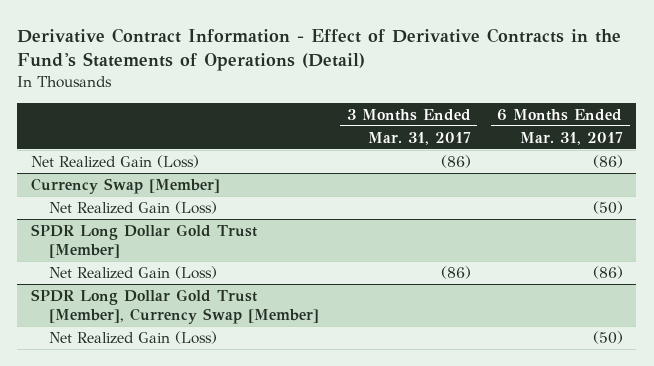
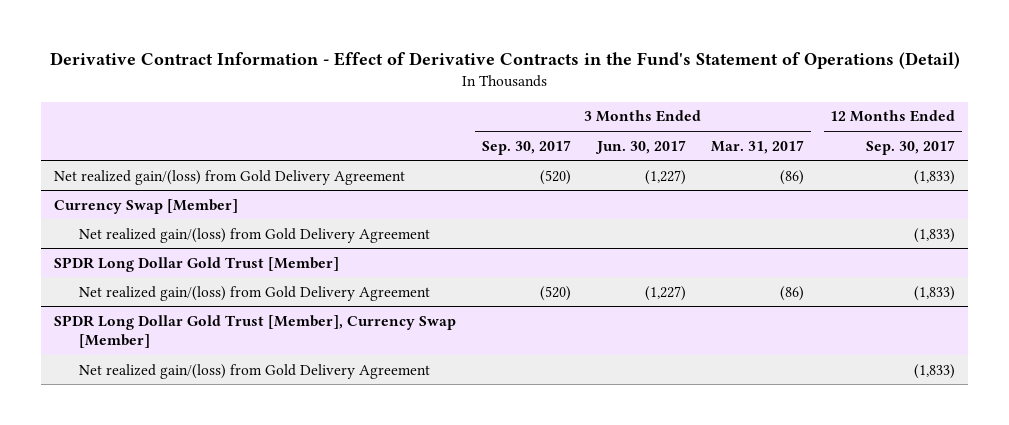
- Derivative Contract Information - Effect of Derivative Contracts in the Fund's Statements of Operations (Detail)
+ Derivative Contract Information - Effect of Derivative Contracts in the Fund's Statement of Operations (Detail)
- | 3 Months Ended Mar. 31, 2017 | 6 Months Ended Mar. 31, 2017
+ | 3 Months Ended Sep. 30, 2017 | 3 Months Ended Jun. 30, 2017 | 3 Months Ended Mar. 31, 2017 | 12 Months Ended Sep. 30, 2017
- Net Realized Gain (Loss) | (86) | (86)
+ Net realized gain/(loss) from Gold Delivery Agreement | (520) | (1,227) | (86) | (1,833)
@ Currency Swap [Member]
- Net Realized Gain (Loss) | | (50)
+ Net realized gain/(loss) from Gold Delivery Agreement | | | | (1,833)
@ SPDR Long Dollar Gold Trust [Member]
- Net Realized Gain (Loss) | (86) | (86)
+ Net realized gain/(loss) from Gold Delivery Agreement | (520) | (1,227) | (86) | (1,833)
@ SPDR Long Dollar Gold Trust [Member], Currency Swap [Member]
- Net Realized Gain (Loss) | | (50)
+ Net realized gain/(loss) from Gold Delivery Agreement | | | | (1,833)

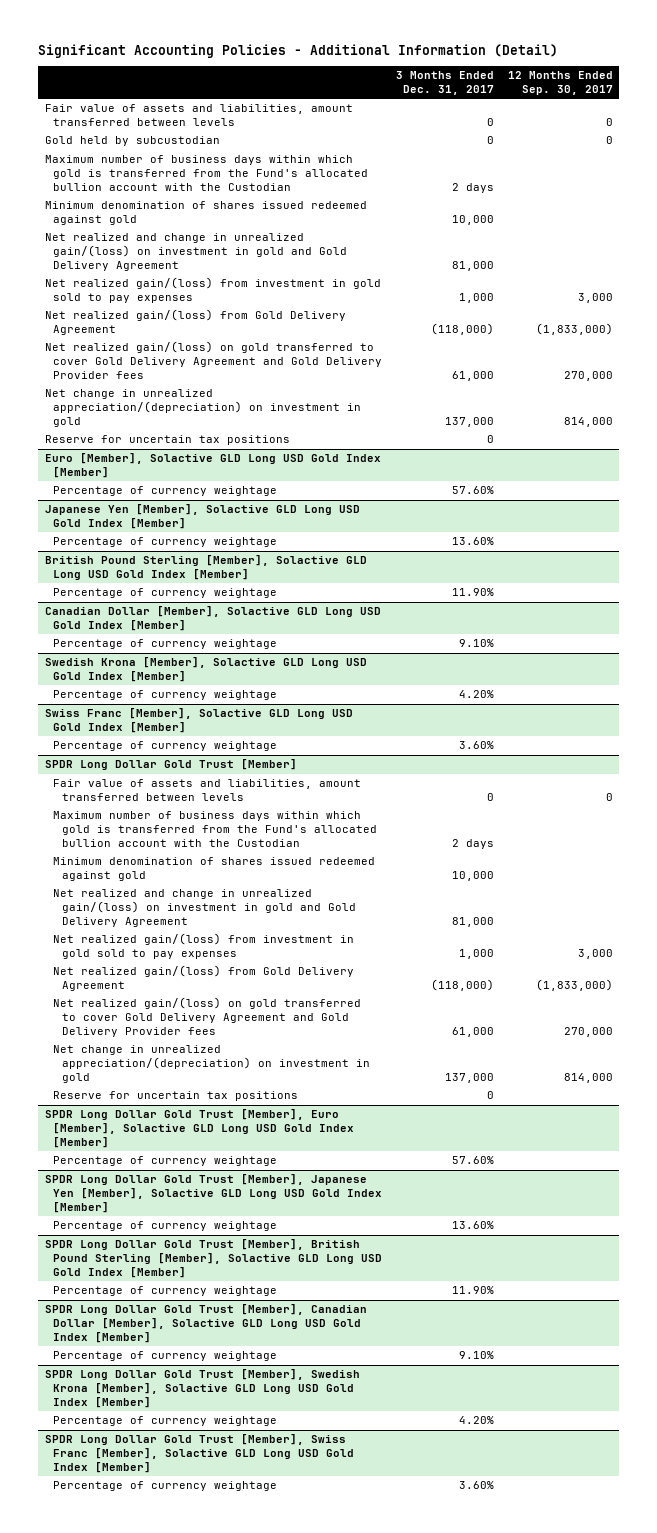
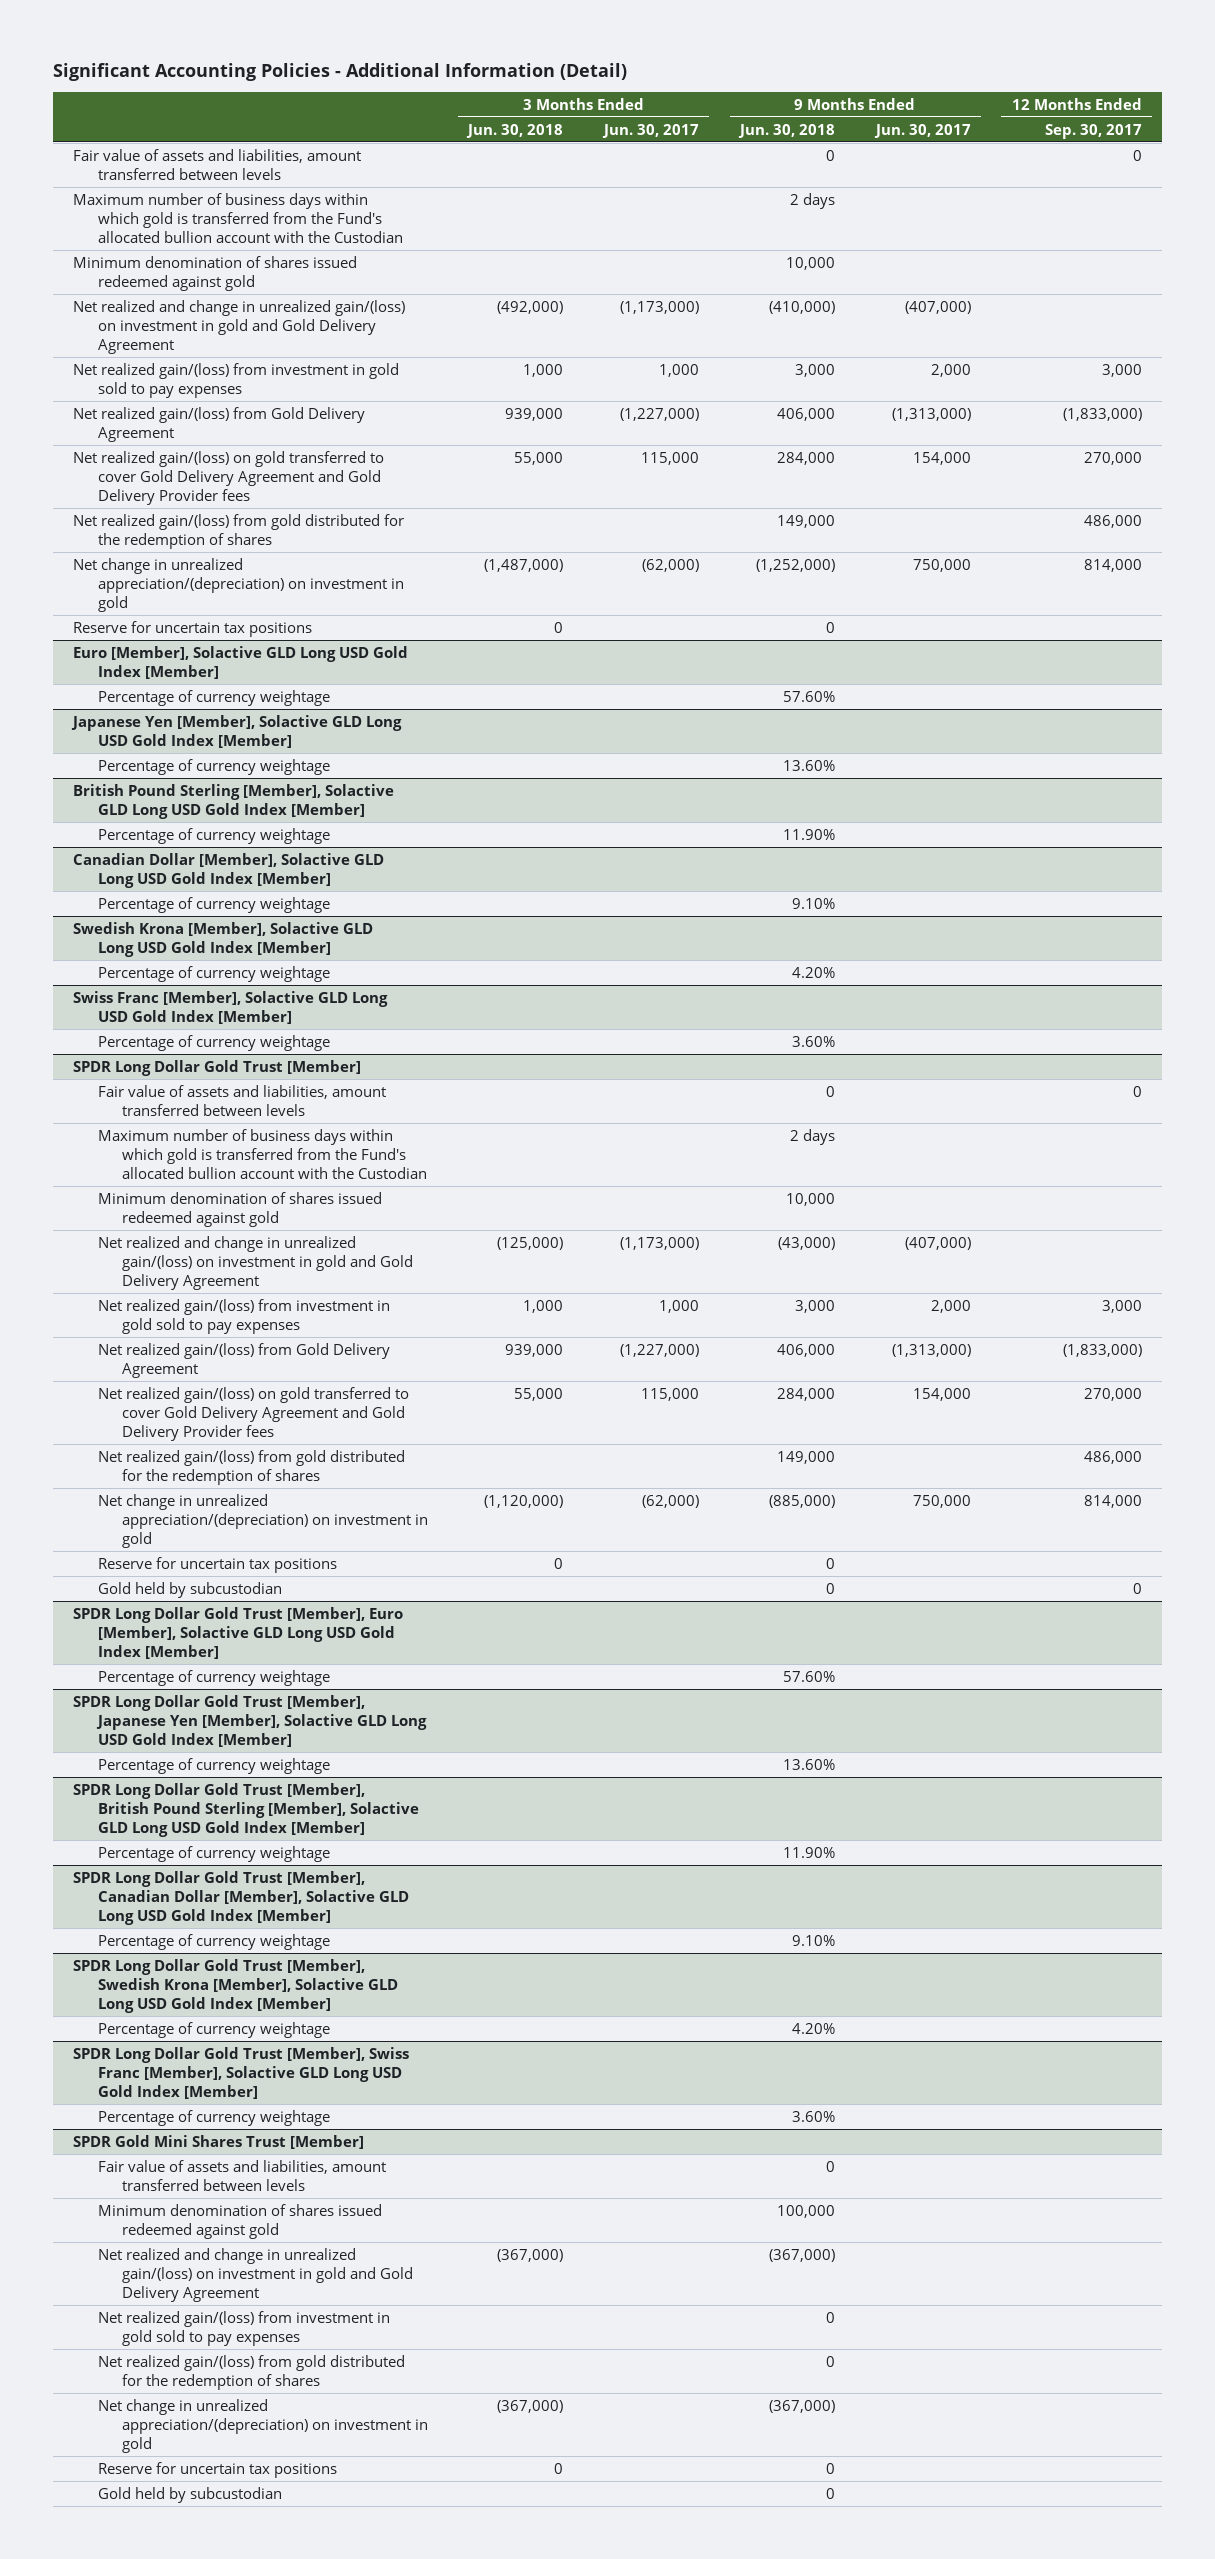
- | 3 Months Ended Dec. 31, 2017 | 12 Months Ended Sep. 30, 2017
+ | 3 Months Ended Jun. 30, 2018 | 3 Months Ended Jun. 30, 2017 | 9 Months Ended Jun. 30, 2018 | 9 Months Ended Jun. 30, 2017 | 12 Months Ended Sep. 30, 2017
- Gold held by subcustodian | 0 | 0
+ Net realized gain/(loss) from gold distributed for the redemption of shares | | | 149,000 | | 486,000
@ SPDR Long Dollar Gold Trust [Member]
+ Net realized gain/(loss) from gold distributed for the redemption of shares | | | 149,000 | | 486,000
+ Gold held by subcustodian | | | 0 | | 0
+ SPDR Gold Mini Shares Trust [Member]
+ Fair value of assets and liabilities, amount transferred between levels | | | 0 | |
+ Minimum denomination of shares issued redeemed against gold | | | 100,000 | |
+ Net realized and change in unrealized gain/(loss) on investment in gold and Gold Delivery Agreement | (367,000) | | (367,000) | |
+ Net realized gain/(loss) from investment in gold sold to pay expenses | | | 0 | |
+ Net realized gain/(loss) from gold distributed for the redemption of shares | | | 0 | |
+ Net change in unrealized appreciation/(depreciation) on investment in gold | (367,000) | | (367,000) | |
+ Reserve for uncertain tax positions | 0 | | 0 | |
+ Gold held by subcustodian | | | 0 | |

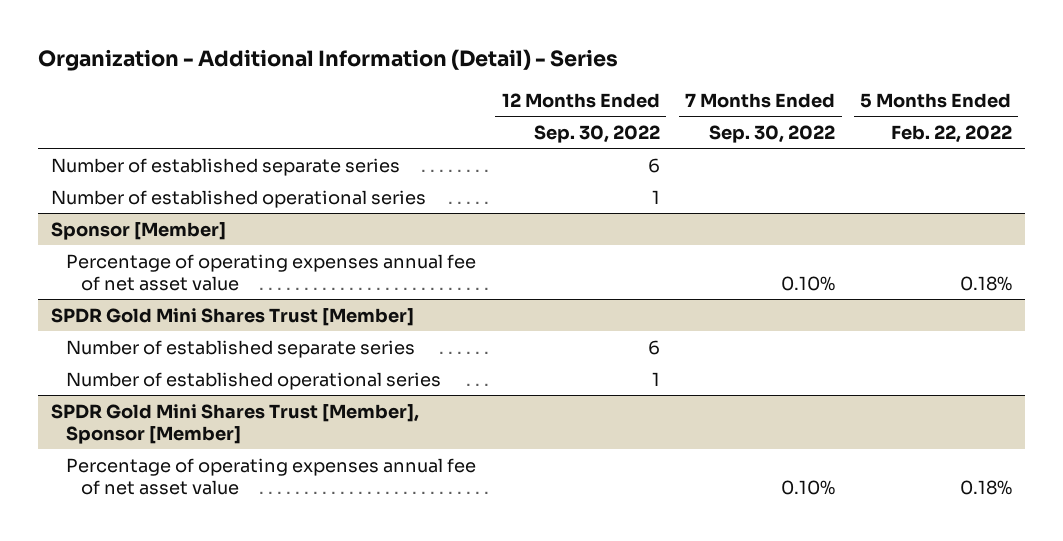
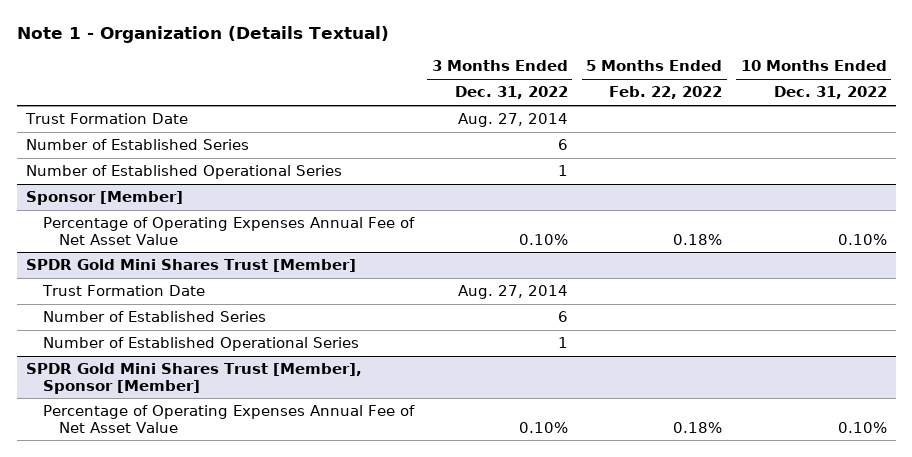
- Organization - Additional Information (Detail) - Series
+ Note 1 - Organization (Details Textual)
- | 12 Months Ended Sep. 30, 2022 | 7 Months Ended Sep. 30, 2022 | 5 Months Ended Feb. 22, 2022
+ | 3 Months Ended Dec. 31, 2022 | 5 Months Ended Feb. 22, 2022 | 10 Months Ended Dec. 31, 2022
- Number of established separate series | 6 | |
- Number of established operational series | 1 | |
+ Trust Formation Date | Aug. 27, 2014 | |
+ Number of Established Series | 6 | |
+ Number of Established Operational Series | 1 | |
@ Sponsor [Member]
- Percentage of operating expenses annual fee of net asset value | | 0.10% | 0.18%
+ Percentage of Operating Expenses Annual Fee of Net Asset Value | 0.10% | 0.18% | 0.10%
@ SPDR Gold Mini Shares Trust [Member]
- Number of established separate series | 6 | |
- Number of established operational series | 1 | |
+ Trust Formation Date | Aug. 27, 2014 | |
+ Number of Established Series | 6 | |
+ Number of Established Operational Series | 1 | |
@ SPDR Gold Mini Shares Trust [Member], Sponsor [Member]
- Percentage of operating expenses annual fee of net asset value | | 0.10% | 0.18%
+ Percentage of Operating Expenses Annual Fee of Net Asset Value | 0.10% | 0.18% | 0.10%

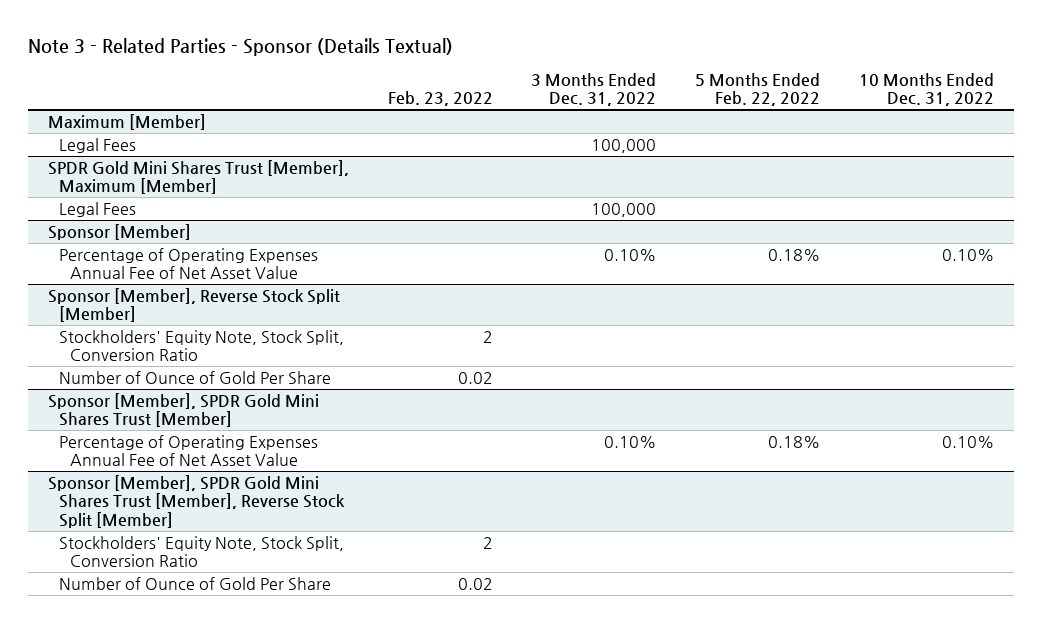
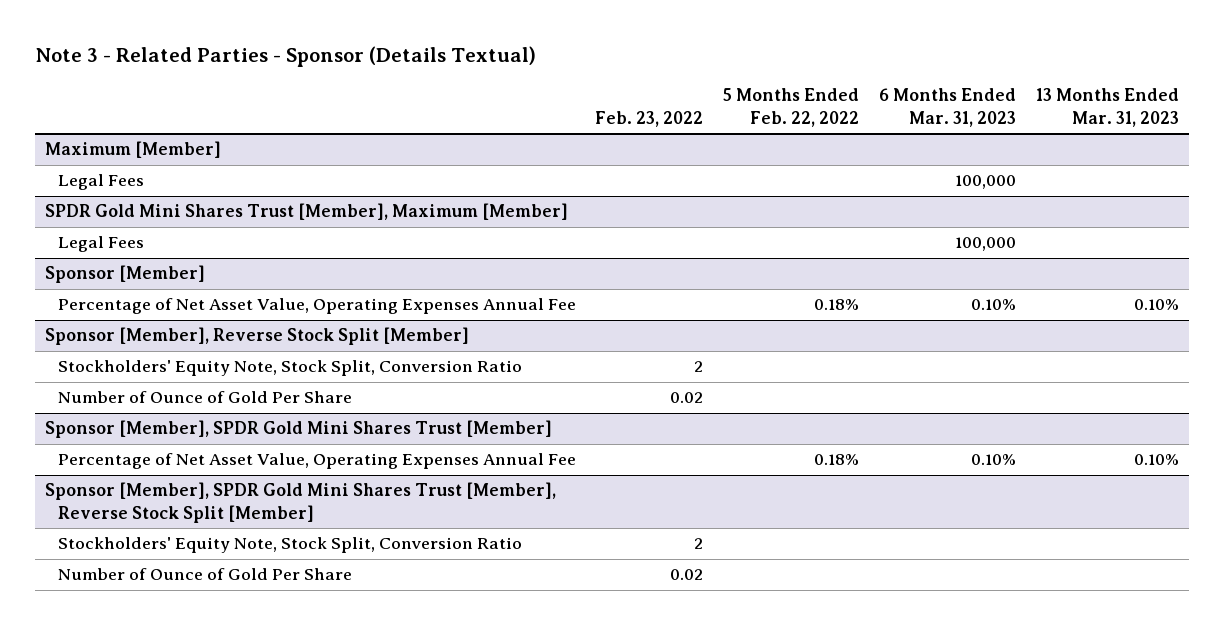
- | Feb. 23, 2022 | 3 Months Ended Dec. 31, 2022 | 5 Months Ended Feb. 22, 2022 | 10 Months Ended Dec. 31, 2022
+ | Feb. 23, 2022 | 5 Months Ended Feb. 22, 2022 | 6 Months Ended Mar. 31, 2023 | 13 Months Ended Mar. 31, 2023
@ Sponsor [Member]
- Percentage of Operating Expenses Annual Fee of Net Asset Value | | 0.10% | 0.18% | 0.10%
+ Percentage of Net Asset Value, Operating Expenses Annual Fee | | 0.18% | 0.10% | 0.10%
@ Sponsor [Member], SPDR Gold Mini Shares Trust [Member]
- Percentage of Operating Expenses Annual Fee of Net Asset Value | | 0.10% | 0.18% | 0.10%
+ Percentage of Net Asset Value, Operating Expenses Annual Fee | | 0.18% | 0.10% | 0.10%

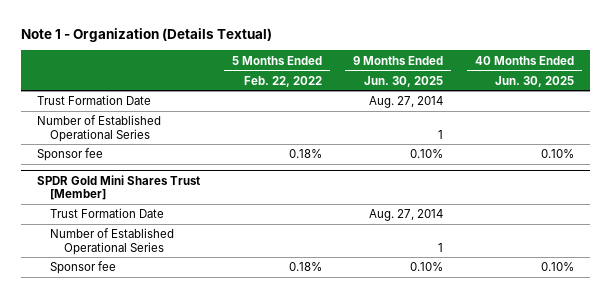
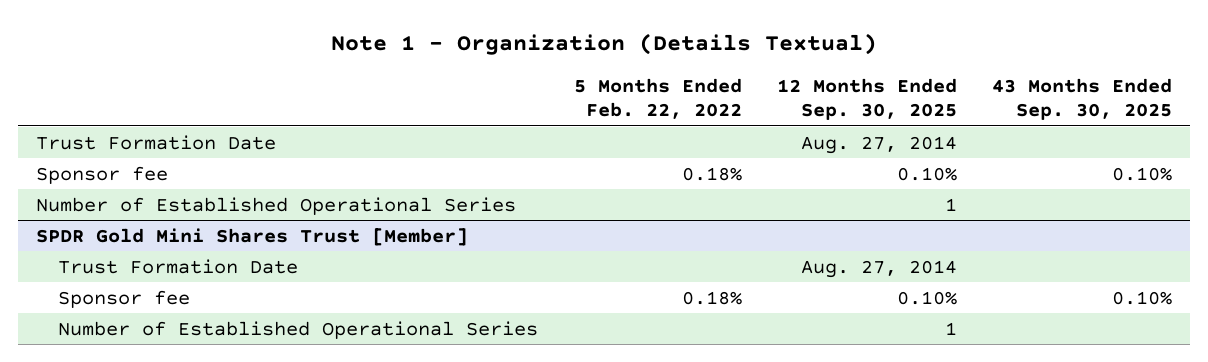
- | 5 Months Ended Feb. 22, 2022 | 9 Months Ended Jun. 30, 2025 | 40 Months Ended Jun. 30, 2025
+ | 5 Months Ended Feb. 22, 2022 | 12 Months Ended Sep. 30, 2025 | 43 Months Ended Sep. 30, 2025
moved down: Number of Established Operational Series | | 1 |
@ SPDR Gold Mini Shares Trust [Member]
moved down: Number of Established Operational Series | | 1 |

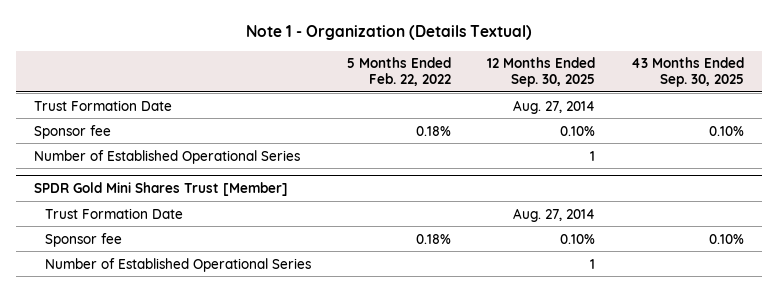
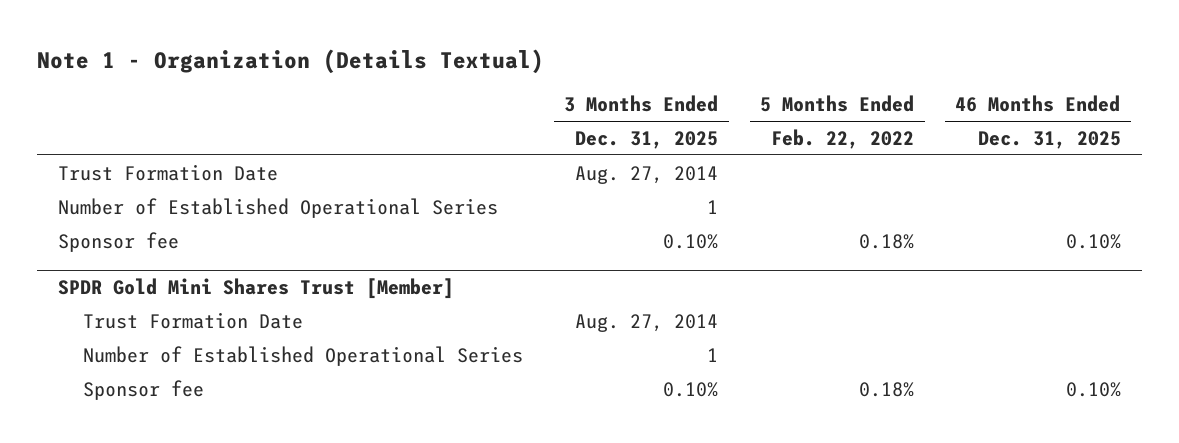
- | 5 Months Ended Feb. 22, 2022 | 12 Months Ended Sep. 30, 2025 | 43 Months Ended Sep. 30, 2025
+ | 3 Months Ended Dec. 31, 2025 | 5 Months Ended Feb. 22, 2022 | 46 Months Ended Dec. 31, 2025
moved down: Sponsor fee | 0.10% | 0.18% | 0.10%
@ SPDR Gold Mini Shares Trust [Member]
moved down: Sponsor fee | 0.10% | 0.18% | 0.10%

